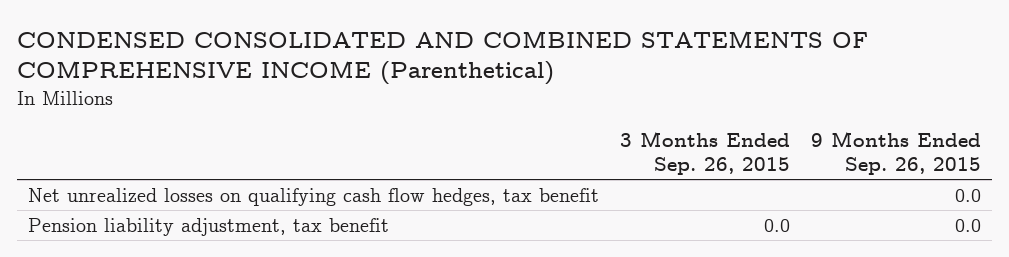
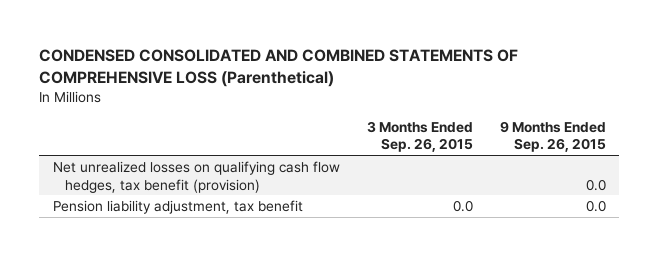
- CONDENSED CONSOLIDATED AND COMBINED STATEMENTS OF COMPREHENSIVE INCOME (Parenthetical)
+ CONDENSED CONSOLIDATED AND COMBINED STATEMENTS OF COMPREHENSIVE LOSS (Parenthetical)
- Net unrealized losses on qualifying cash flow hedges, tax benefit | | 0.0
+ Net unrealized losses on qualifying cash flow hedges, tax benefit (provision) | | 0.0

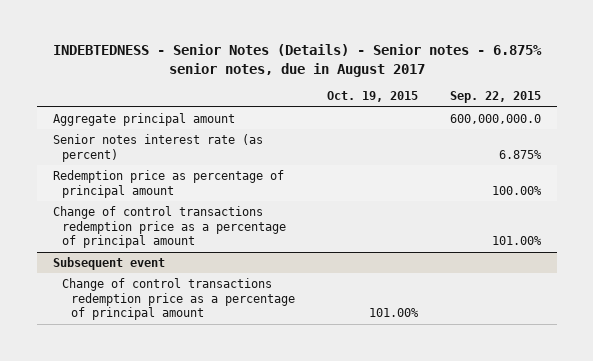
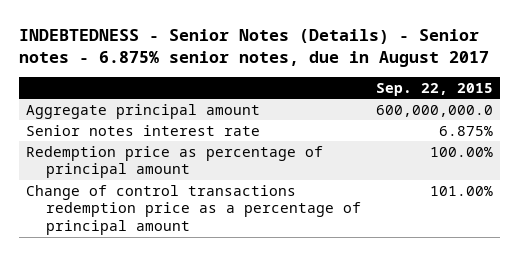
- | Oct. 19, 2015 | Sep. 22, 2015
+ | Sep. 22, 2015
- Senior notes interest rate (as percent) | | 6.875%
+ Senior notes interest rate | 6.875%
- Subsequent event
- Change of control transactions redemption price as a percentage of principal amount | 101.00% |

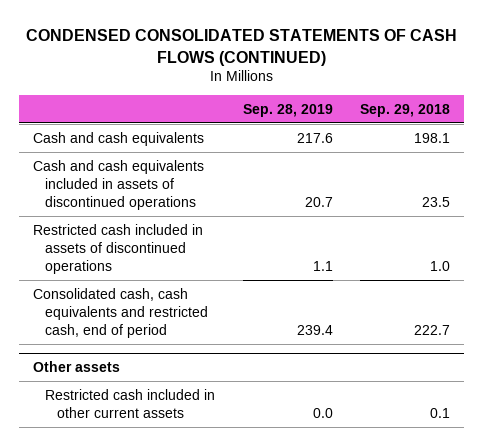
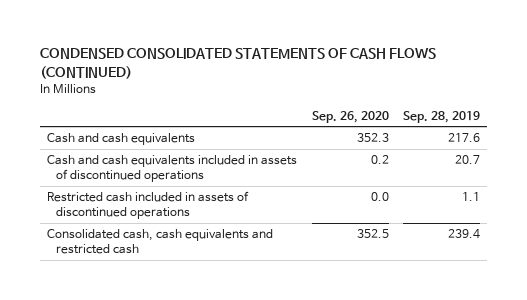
- | Sep. 28, 2019 | Sep. 29, 2018
+ | Sep. 26, 2020 | Sep. 28, 2019
- Consolidated cash, cash equivalents and restricted cash, end of period | 239.4 | 222.7
- Other assets
- Restricted cash included in other current assets | 0.0 | 0.1
+ Consolidated cash, cash equivalents and restricted cash | 352.5 | 239.4

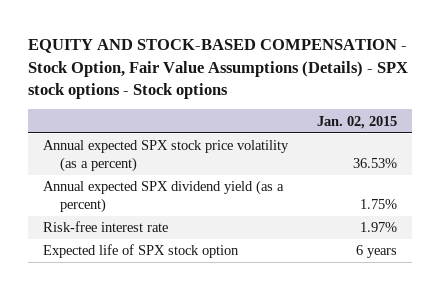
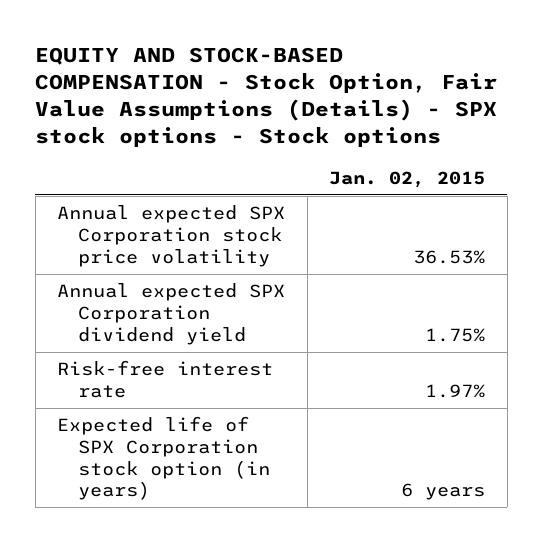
- Annual expected SPX stock price volatility (as a percent) | 36.53%
- Annual expected SPX dividend yield (as a percent) | 1.75%
+ Annual expected SPX Corporation stock price volatility | 36.53%
+ Annual expected SPX Corporation dividend yield | 1.75%
- Expected life of SPX stock option | 6 years
+ Expected life of SPX Corporation stock option (in years) | 6 years

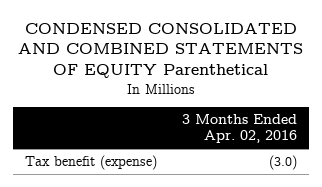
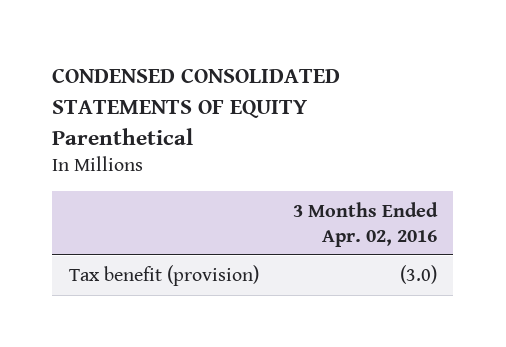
- CONDENSED CONSOLIDATED AND COMBINED STATEMENTS OF EQUITY Parenthetical
+ CONDENSED CONSOLIDATED STATEMENTS OF EQUITY Parenthetical
- Tax benefit (expense) | (3.0)
+ Tax benefit (provision) | (3.0)

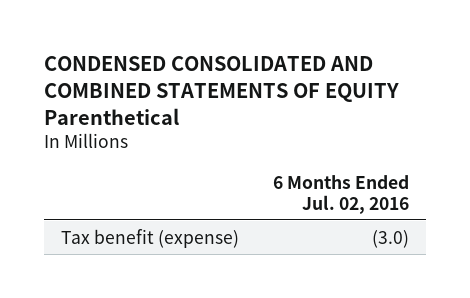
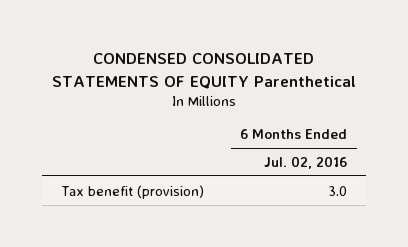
- CONDENSED CONSOLIDATED AND COMBINED STATEMENTS OF EQUITY Parenthetical
+ CONDENSED CONSOLIDATED STATEMENTS OF EQUITY Parenthetical
- Tax benefit (expense) | (3.0)
+ Tax benefit (provision) | 3.0

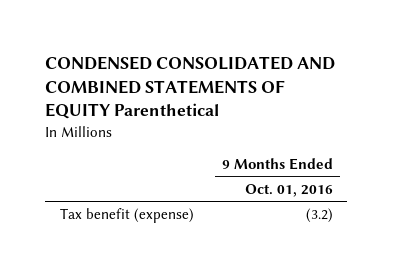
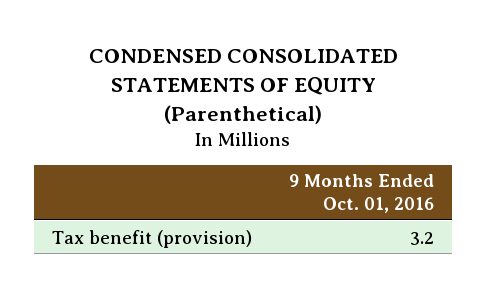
- CONDENSED CONSOLIDATED AND COMBINED STATEMENTS OF EQUITY Parenthetical
+ CONDENSED CONSOLIDATED STATEMENTS OF EQUITY (Parenthetical)
- Tax benefit (expense) | (3.2)
+ Tax benefit (provision) | 3.2

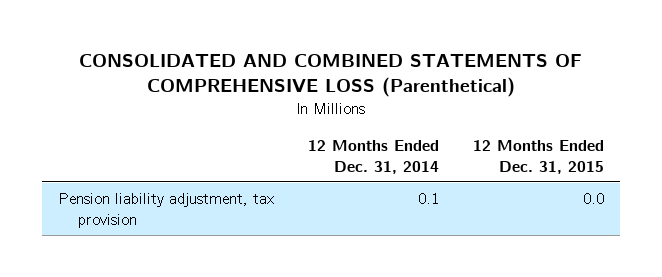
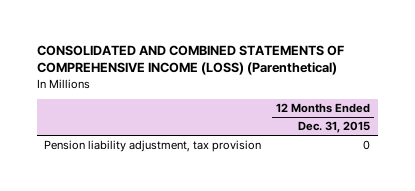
- CONSOLIDATED AND COMBINED STATEMENTS OF COMPREHENSIVE LOSS (Parenthetical)
+ CONSOLIDATED AND COMBINED STATEMENTS OF COMPREHENSIVE INCOME (LOSS) (Parenthetical)
- | 12 Months Ended Dec. 31, 2014 | 12 Months Ended Dec. 31, 2015
+ | 12 Months Ended Dec. 31, 2015
- Pension liability adjustment, tax provision | 0.1 | 0.0
+ Pension liability adjustment, tax provision | 0

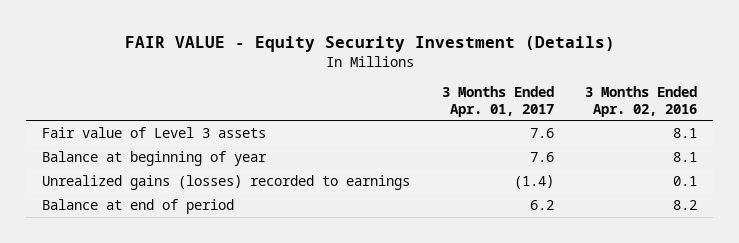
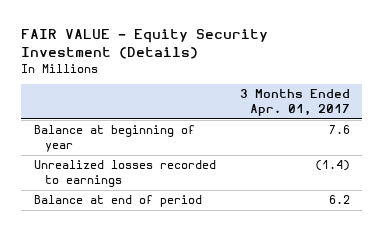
- | 3 Months Ended Apr. 01, 2017 | 3 Months Ended Apr. 02, 2016
+ | 3 Months Ended Apr. 01, 2017
- Fair value of Level 3 assets | 7.6 | 8.1
- Unrealized gains (losses) recorded to earnings | (1.4) | 0.1
+ Unrealized losses recorded to earnings | (1.4)

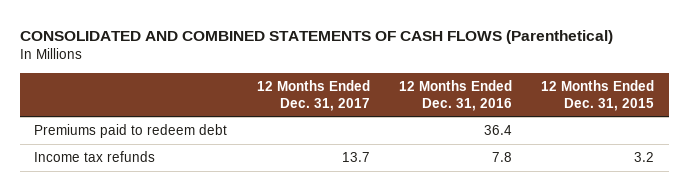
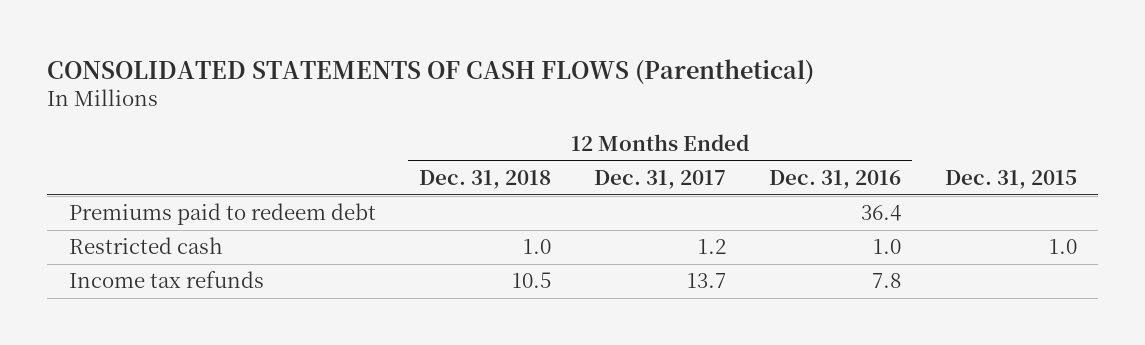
- CONSOLIDATED AND COMBINED STATEMENTS OF CASH FLOWS (Parenthetical)
+ CONSOLIDATED STATEMENTS OF CASH FLOWS (Parenthetical)
- | 12 Months Ended Dec. 31, 2017 | 12 Months Ended Dec. 31, 2016 | 12 Months Ended Dec. 31, 2015
+ | 12 Months Ended Dec. 31, 2018 | 12 Months Ended Dec. 31, 2017 | 12 Months Ended Dec. 31, 2016 | Dec. 31, 2015
+ Restricted cash | 1.0 | 1.2 | 1.0 | 1.0

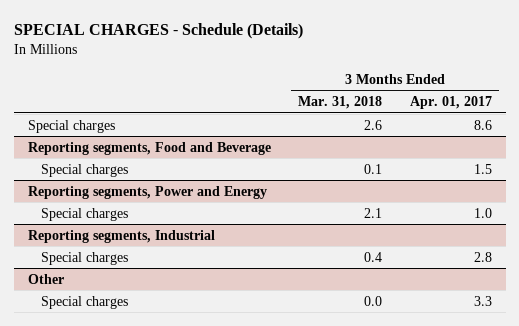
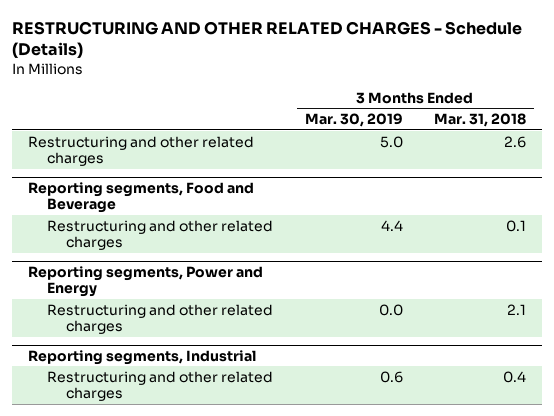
- SPECIAL CHARGES - Schedule (Details)
+ RESTRUCTURING AND OTHER RELATED CHARGES - Schedule (Details)
- | 3 Months Ended Mar. 31, 2018 | 3 Months Ended Apr. 01, 2017
+ | 3 Months Ended Mar. 30, 2019 | 3 Months Ended Mar. 31, 2018
- Special charges | 2.6 | 8.6
+ Restructuring and other related charges | 5.0 | 2.6
@ Reporting segments, Food and Beverage
- Special charges | 0.1 | 1.5
+ Restructuring and other related charges | 4.4 | 0.1
@ Reporting segments, Power and Energy
- Special charges | 2.1 | 1.0
+ Restructuring and other related charges | 0.0 | 2.1
@ Reporting segments, Industrial
- Special charges | 0.4 | 2.8
- Other
- Special charges | 0.0 | 3.3
@ Reporting segments, Industrial
+ Restructuring and other related charges | 0.6 | 0.4

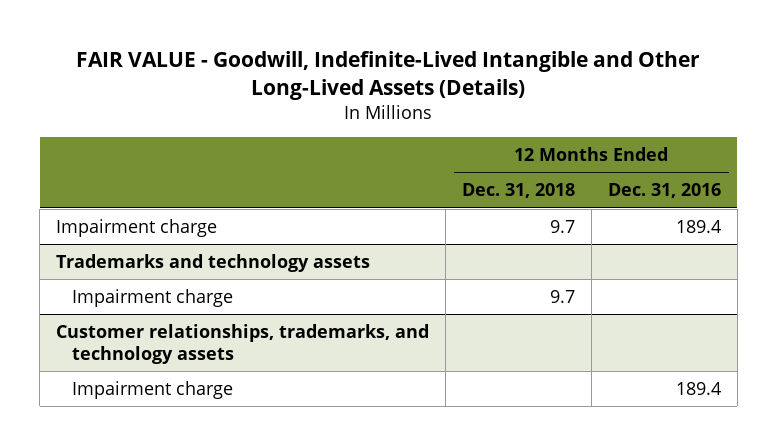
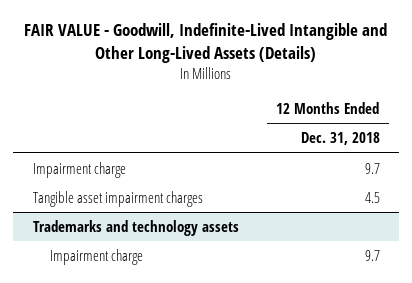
- | 12 Months Ended Dec. 31, 2018 | 12 Months Ended Dec. 31, 2016
+ | 12 Months Ended Dec. 31, 2018
+ Tangible asset impairment charges | 4.5
- Customer relationships, trademarks, and technology assets
- Impairment charge | | 189.4

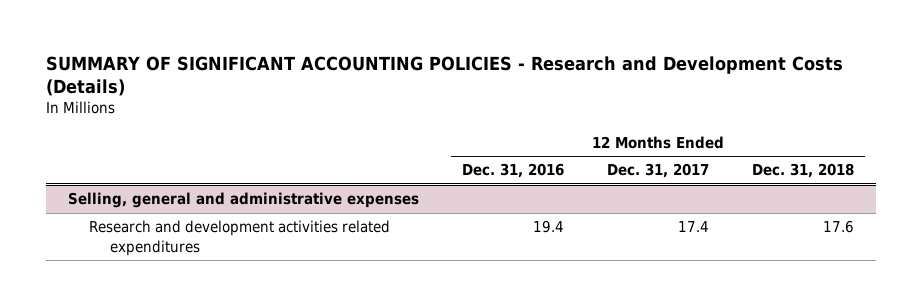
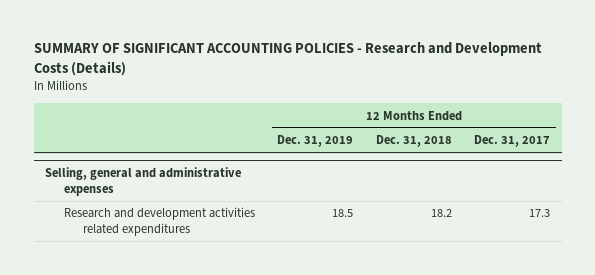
- | 12 Months Ended Dec. 31, 2016 | 12 Months Ended Dec. 31, 2017 | 12 Months Ended Dec. 31, 2018
+ | 12 Months Ended Dec. 31, 2019 | 12 Months Ended Dec. 31, 2018 | 12 Months Ended Dec. 31, 2017
@ Selling, general and administrative expenses
- Research and development activities related expenditures | 19.4 | 17.4 | 17.6
+ Research and development activities related expenditures | 18.5 | 18.2 | 17.3

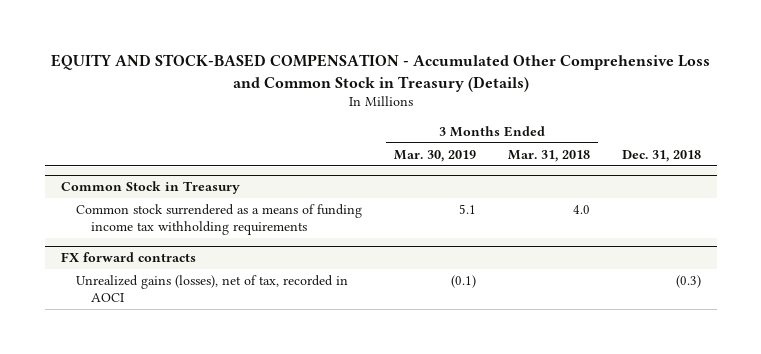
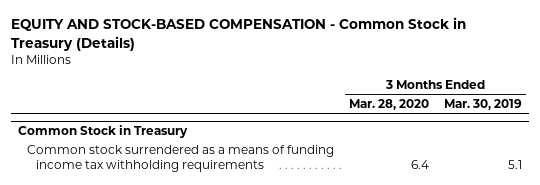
- EQUITY AND STOCK-BASED COMPENSATION - Accumulated Other Comprehensive Loss and Common Stock in Treasury (Details)
+ EQUITY AND STOCK-BASED COMPENSATION - Common Stock in Treasury (Details)
- | 3 Months Ended Mar. 30, 2019 | 3 Months Ended Mar. 31, 2018 | Dec. 31, 2018
+ | 3 Months Ended Mar. 28, 2020 | 3 Months Ended Mar. 30, 2019
- FX forward contracts
- Unrealized gains (losses), net of tax, recorded in AOCI | (0.1) | | (0.3)

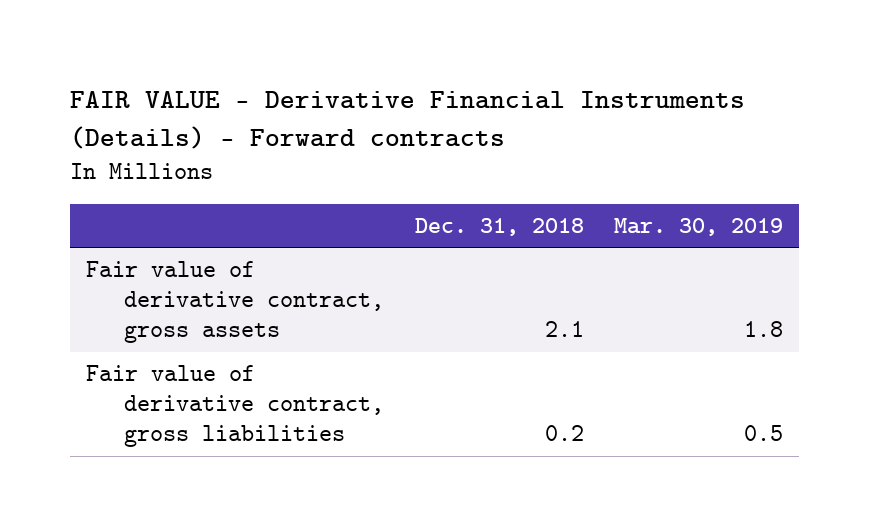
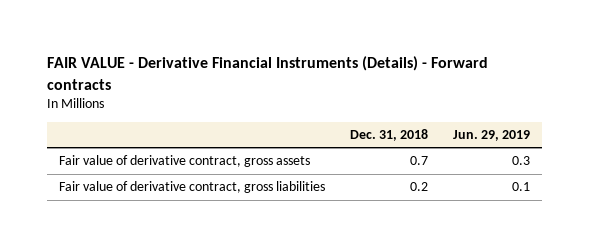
- | Dec. 31, 2018 | Mar. 30, 2019
+ | Dec. 31, 2018 | Jun. 29, 2019
- Fair value of derivative contract, gross assets | 2.1 | 1.8
+ Fair value of derivative contract, gross assets | 0.7 | 0.3

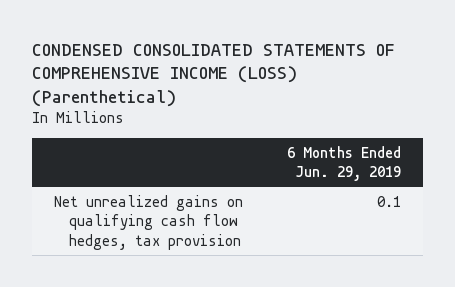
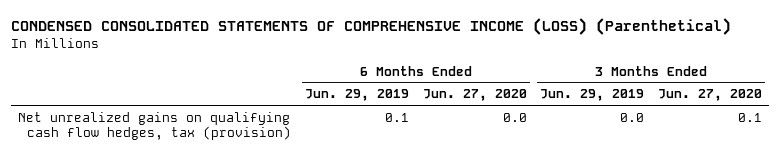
- | 6 Months Ended Jun. 29, 2019
+ | 6 Months Ended Jun. 29, 2019 | 6 Months Ended Jun. 27, 2020 | 3 Months Ended Jun. 29, 2019 | 3 Months Ended Jun. 27, 2020
- Net unrealized gains on qualifying cash flow hedges, tax provision | 0.1
+ Net unrealized gains on qualifying cash flow hedges, tax (provision) | 0.1 | 0.0 | 0.0 | 0.1

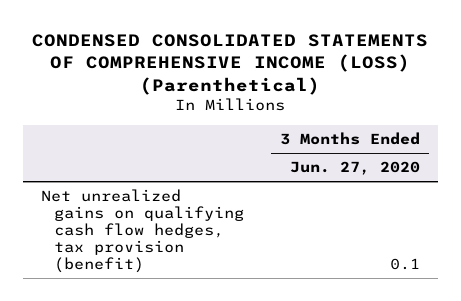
- | 6 Months Ended Jun. 29, 2019 | 6 Months Ended Jun. 27, 2020 | 3 Months Ended Jun. 29, 2019 | 3 Months Ended Jun. 27, 2020
+ | 3 Months Ended Jun. 27, 2020
- Net unrealized gains on qualifying cash flow hedges, tax (provision) | 0.1 | 0.0 | 0.0 | 0.1
+ Net unrealized gains on qualifying cash flow hedges, tax provision (benefit) | 0.1

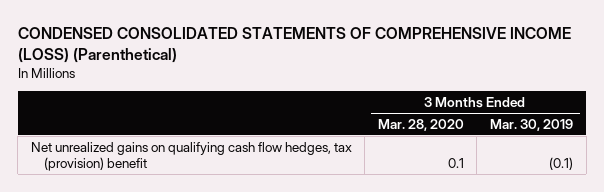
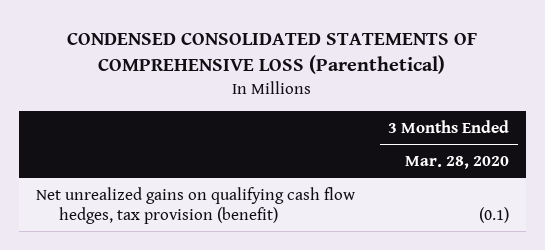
- CONDENSED CONSOLIDATED STATEMENTS OF COMPREHENSIVE INCOME (LOSS) (Parenthetical)
+ CONDENSED CONSOLIDATED STATEMENTS OF COMPREHENSIVE LOSS (Parenthetical)
- | 3 Months Ended Mar. 28, 2020 | 3 Months Ended Mar. 30, 2019
+ | 3 Months Ended Mar. 28, 2020
- Net unrealized gains on qualifying cash flow hedges, tax (provision) benefit | 0.1 | (0.1)
+ Net unrealized gains on qualifying cash flow hedges, tax provision (benefit) | (0.1)

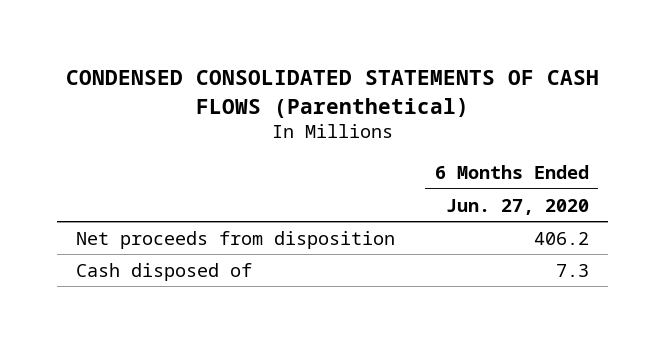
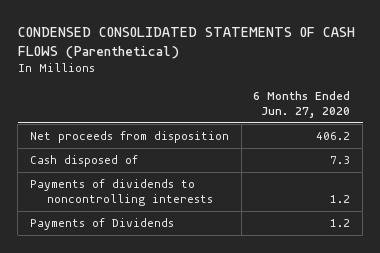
+ Payments of dividends to noncontrolling interests | 1.2
+ Payments of Dividends | 1.2

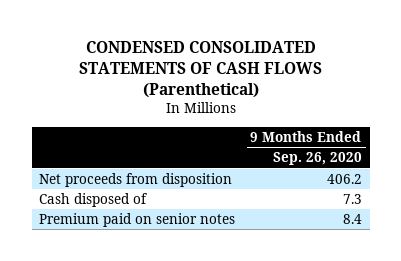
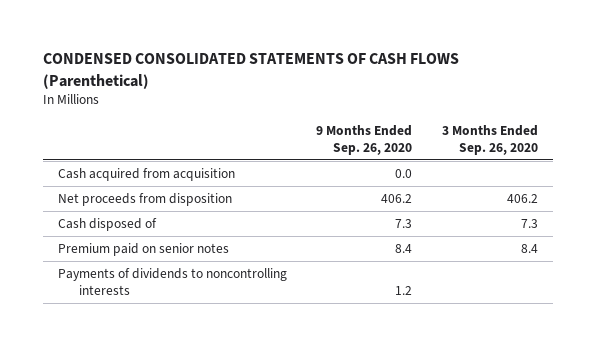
- | 9 Months Ended Sep. 26, 2020
+ | 9 Months Ended Sep. 26, 2020 | 3 Months Ended Sep. 26, 2020
+ Cash acquired from acquisition | 0.0 |
+ Payments of dividends to noncontrolling interests | 1.2 |

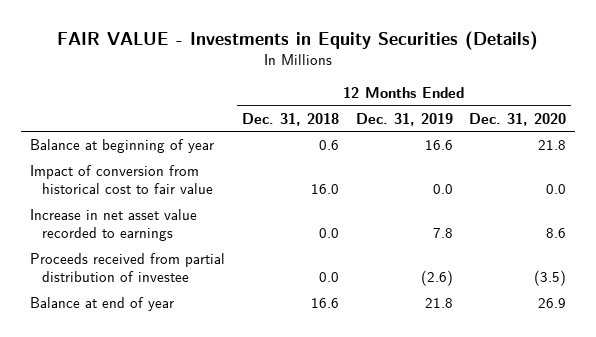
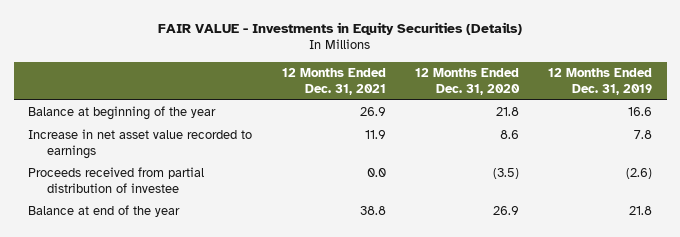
- | 12 Months Ended Dec. 31, 2018 | 12 Months Ended Dec. 31, 2019 | 12 Months Ended Dec. 31, 2020
+ | 12 Months Ended Dec. 31, 2021 | 12 Months Ended Dec. 31, 2020 | 12 Months Ended Dec. 31, 2019
- Balance at beginning of year | 0.6 | 16.6 | 21.8
- Impact of conversion from historical cost to fair value | 16.0 | 0.0 | 0.0
+ Balance at beginning of the year | 26.9 | 21.8 | 16.6
- Balance at end of year | 16.6 | 21.8 | 26.9
+ Balance at end of the year | 38.8 | 26.9 | 21.8

